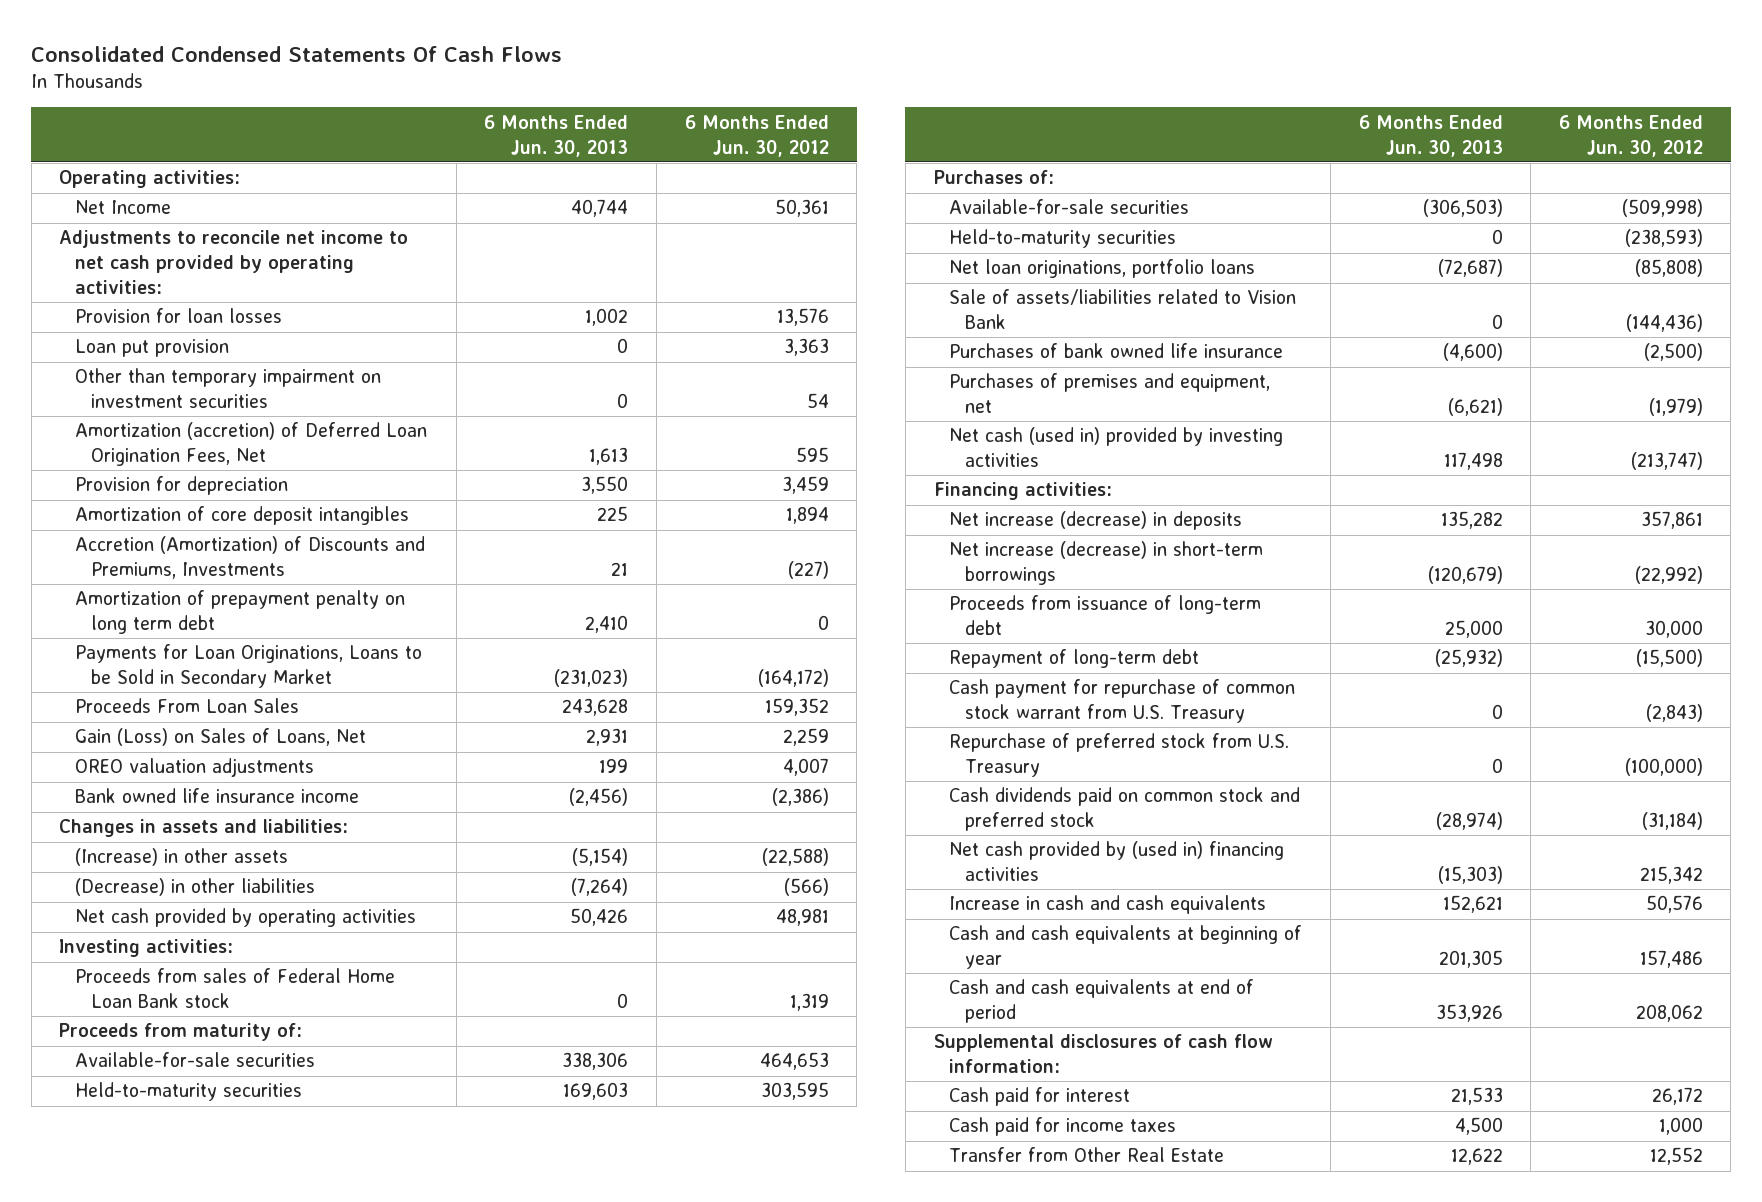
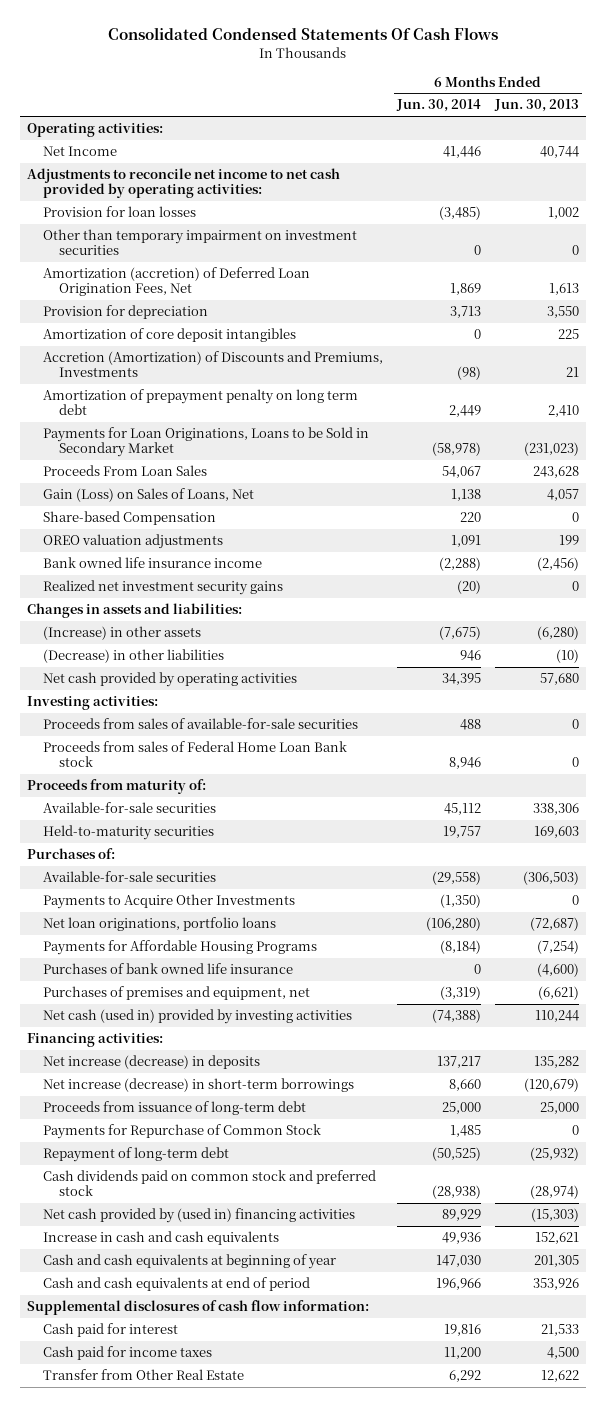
- | 6 Months Ended Jun. 30, 2013 | 6 Months Ended Jun. 30, 2012
+ | 6 Months Ended Jun. 30, 2014 | 6 Months Ended Jun. 30, 2013
- Loan put provision | 0 | 3,363
- Gain (Loss) on Sales of Loans, Net | 2,931 | 2,259
+ Gain (Loss) on Sales of Loans, Net | 1,138 | 4,057
+ Share-based Compensation | 220 | 0
+ Realized net investment security gains | (20) | 0
- (Increase) in other assets | (5,154) | (22,588)
- (Decrease) in other liabilities | (7,264) | (566)
- Net cash provided by operating activities | 50,426 | 48,981
+ (Increase) in other assets | (7,675) | (6,280)
+ (Decrease) in other liabilities | 946 | (10)
+ Net cash provided by operating activities | 34,395 | 57,680
+ Proceeds from sales of available-for-sale securities | 488 | 0
- Held-to-maturity securities | 0 | (238,593)
+ Payments to Acquire Other Investments | (1,350) | 0
- Sale of assets/liabilities related to Vision Bank | 0 | (144,436)
+ Payments for Affordable Housing Programs | (8,184) | (7,254)
- Net cash (used in) provided by investing activities | 117,498 | (213,747)
+ Net cash (used in) provided by investing activities | (74,388) | 110,244
+ Payments for Repurchase of Common Stock | 1,485 | 0
- Cash payment for repurchase of common stock warrant from U.S. Treasury | 0 | (2,843)
- Repurchase of preferred stock from U.S. Treasury | 0 | (100,000)

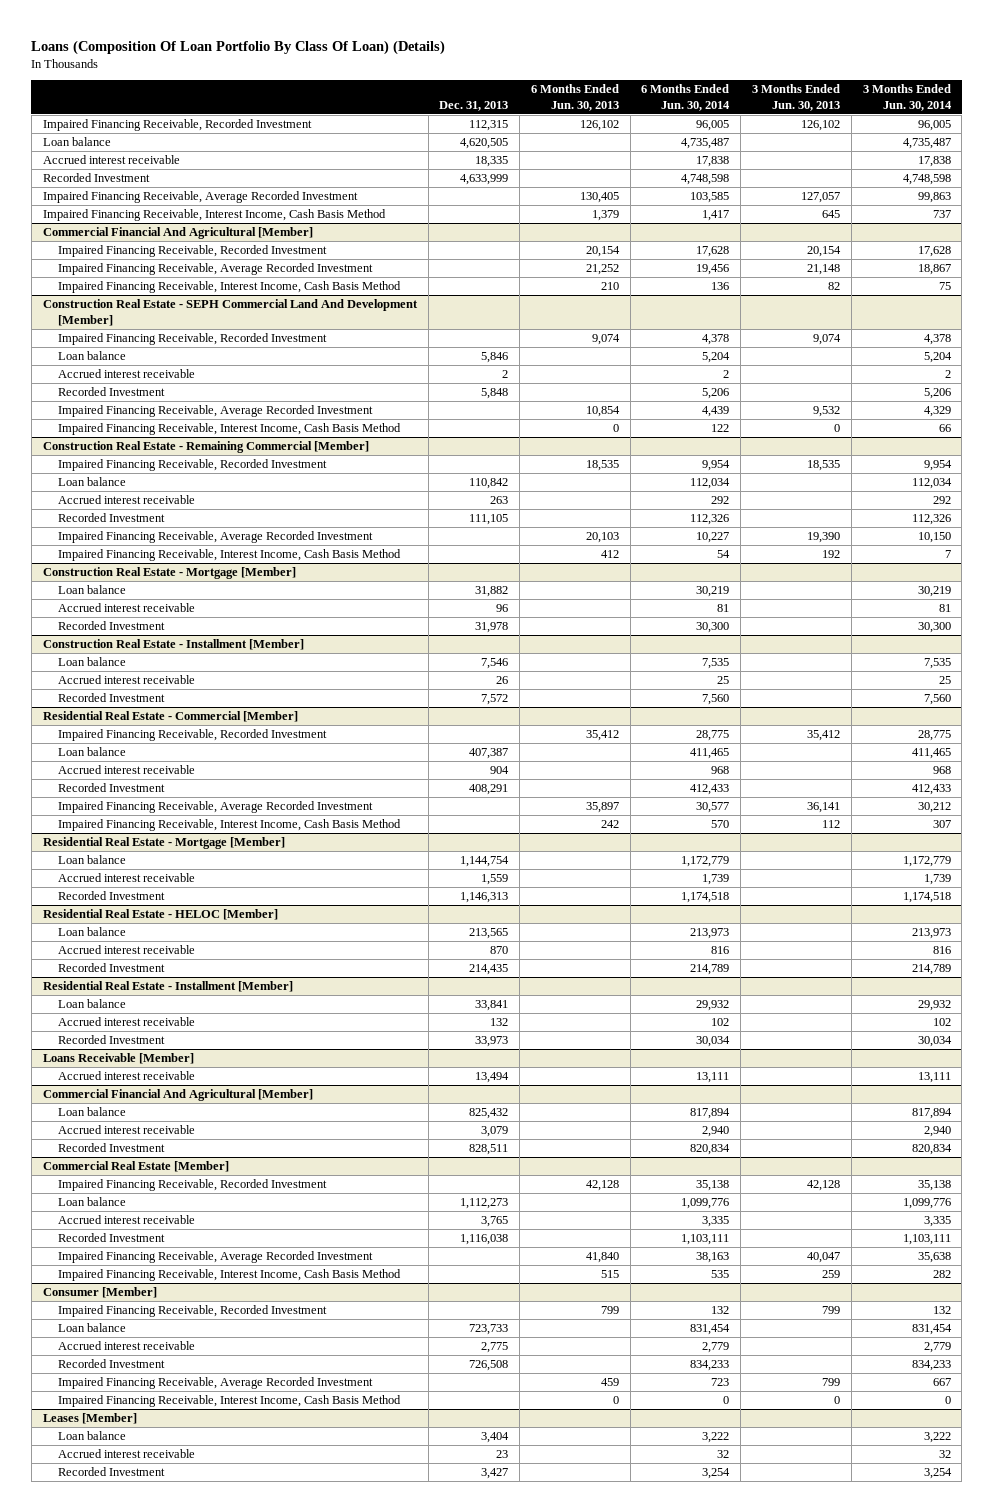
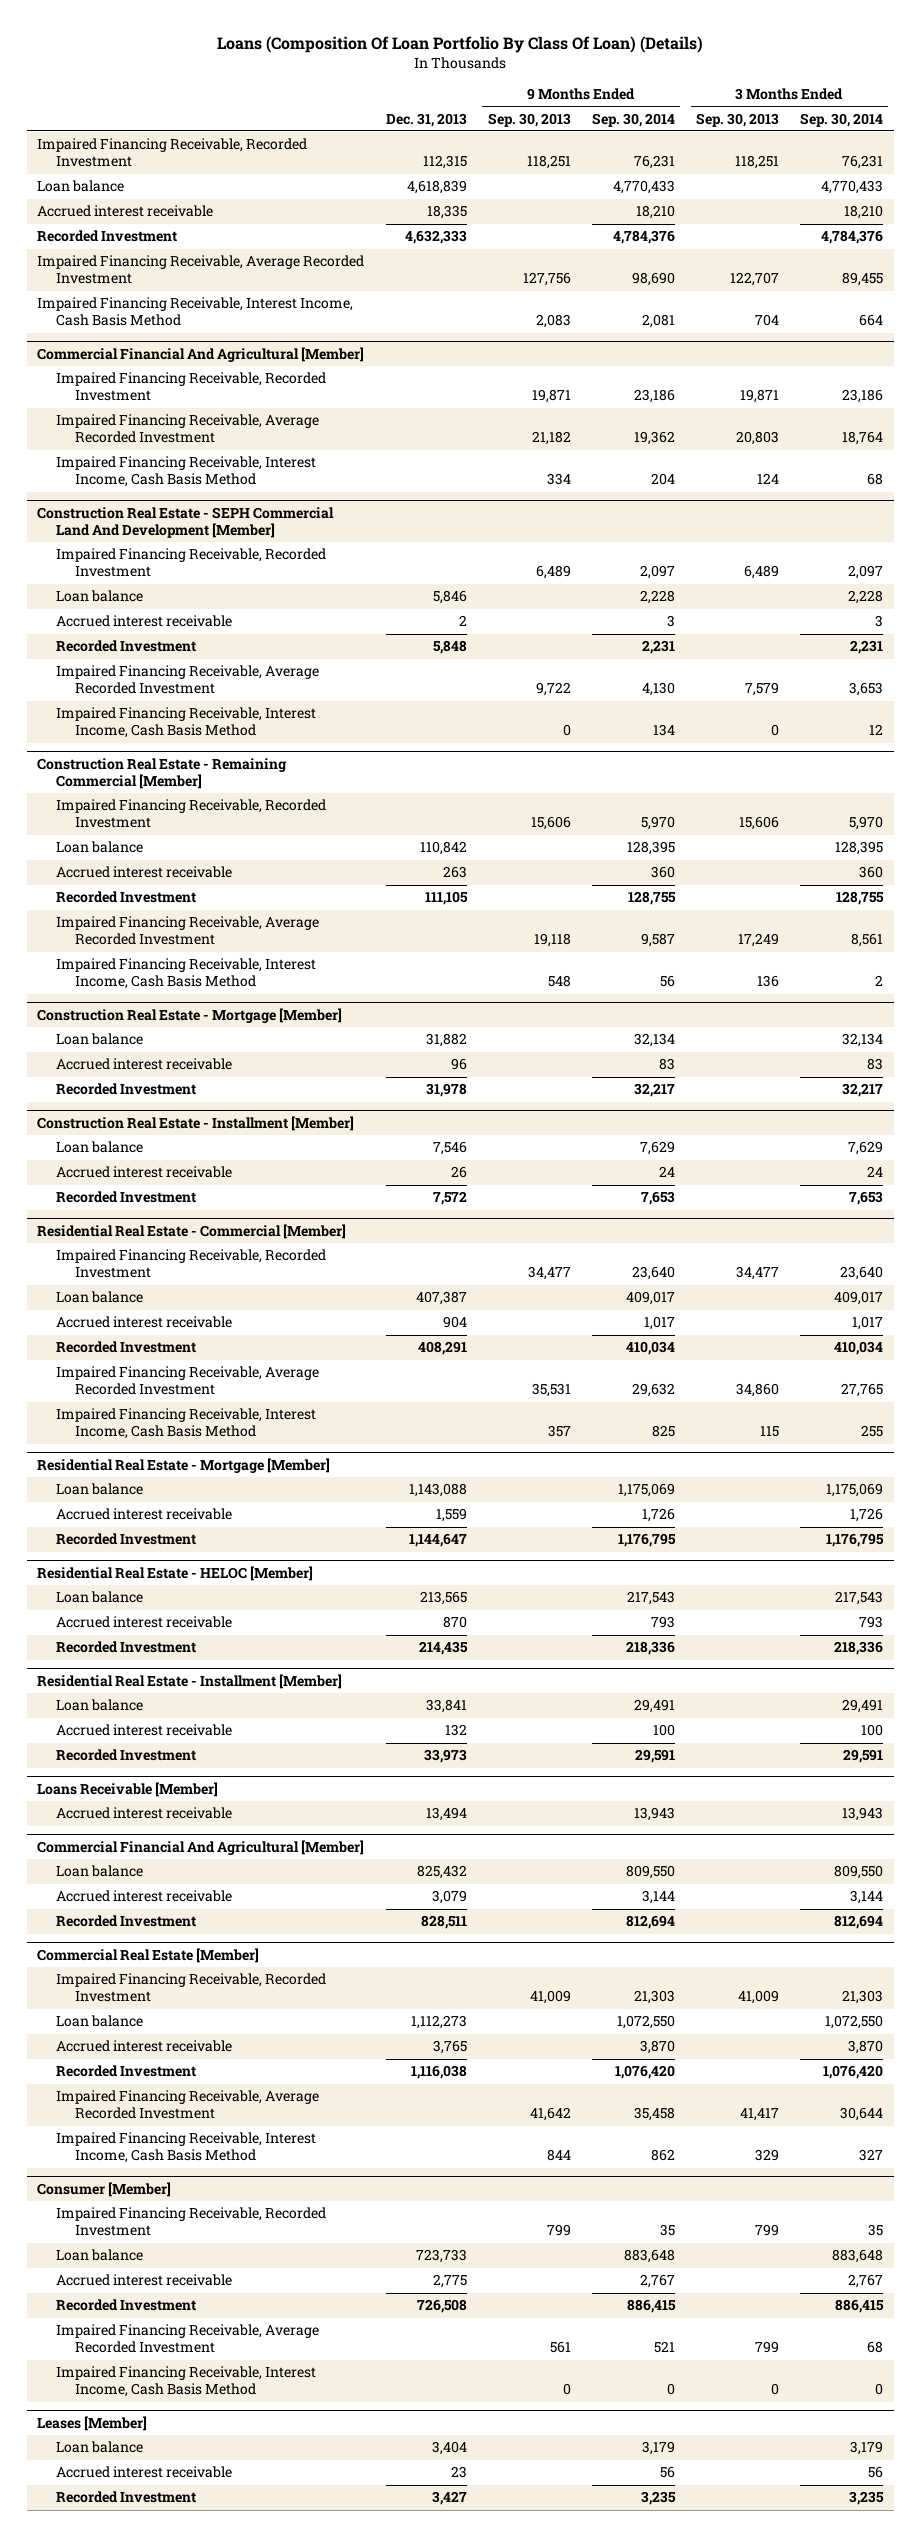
- | Dec. 31, 2013 | 6 Months Ended Jun. 30, 2013 | 6 Months Ended Jun. 30, 2014 | 3 Months Ended Jun. 30, 2013 | 3 Months Ended Jun. 30, 2014
+ | Dec. 31, 2013 | 9 Months Ended Sep. 30, 2013 | 9 Months Ended Sep. 30, 2014 | 3 Months Ended Sep. 30, 2013 | 3 Months Ended Sep. 30, 2014
- Loan balance | 4,620,505 | | 4,735,487 | | 4,735,487
+ Loan balance | 4,618,839 | | 4,770,433 | | 4,770,433
- Recorded Investment | 4,633,999 | | 4,748,598 | | 4,748,598
+ Recorded Investment | 4,632,333 | | 4,784,376 | | 4,784,376
@ Residential Real Estate - Mortgage [Member]
- Loan balance | 1,144,754 | | 1,172,779 | | 1,172,779
+ Loan balance | 1,143,088 | | 1,175,069 | | 1,175,069
- Recorded Investment | 1,146,313 | | 1,174,518 | | 1,174,518
+ Recorded Investment | 1,144,647 | | 1,176,795 | | 1,176,795

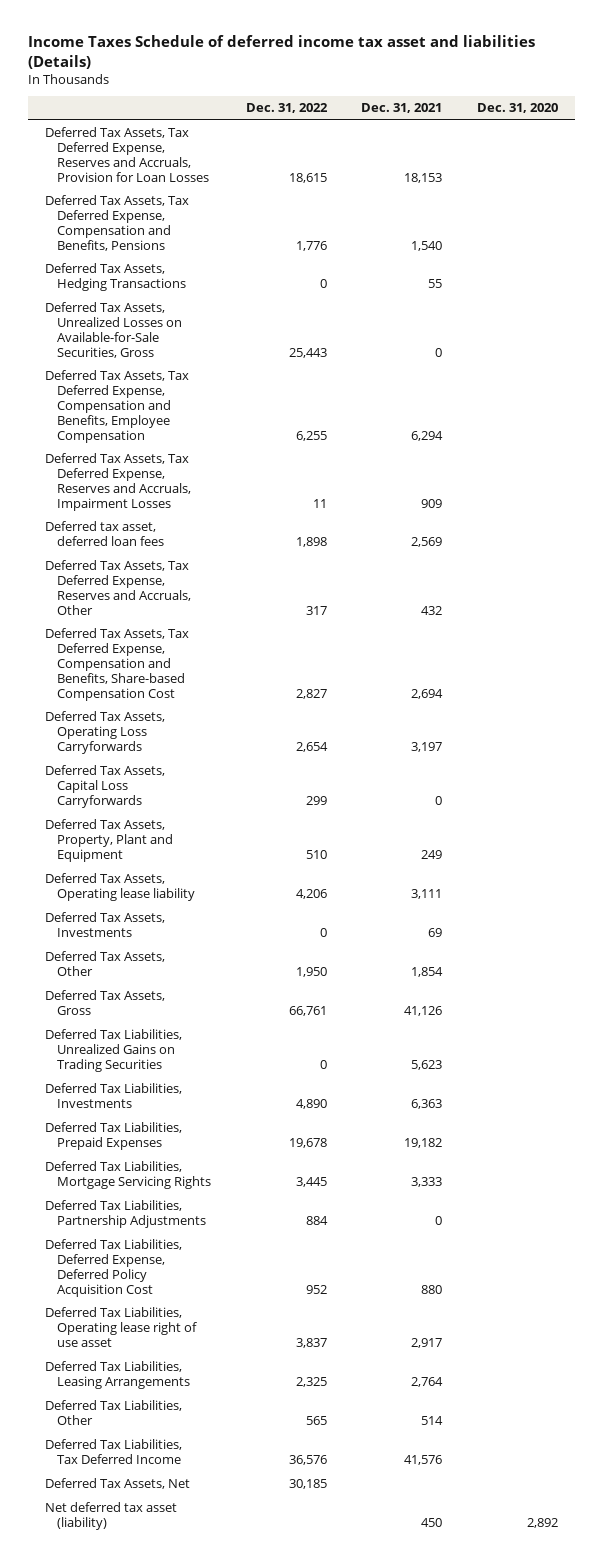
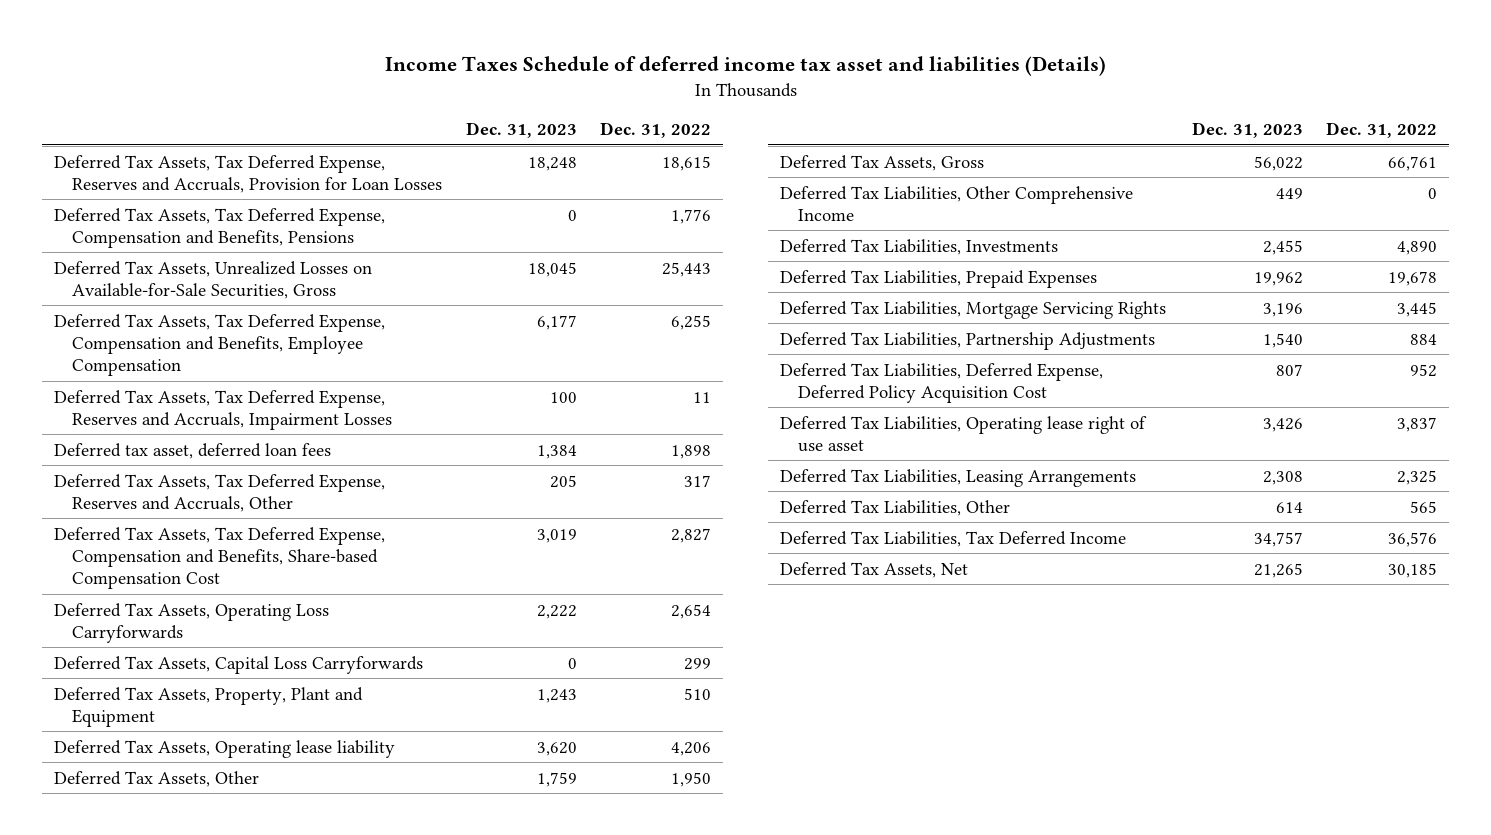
- | Dec. 31, 2022 | Dec. 31, 2021 | Dec. 31, 2020
+ | Dec. 31, 2023 | Dec. 31, 2022
- Deferred Tax Assets, Hedging Transactions | 0 | 55 |
- Deferred Tax Assets, Investments | 0 | 69 |
- Deferred Tax Liabilities, Unrealized Gains on Trading Securities | 0 | 5,623 |
+ Deferred Tax Liabilities, Other Comprehensive Income | 449 | 0
- Net deferred tax asset (liability) | | 450 | 2,892

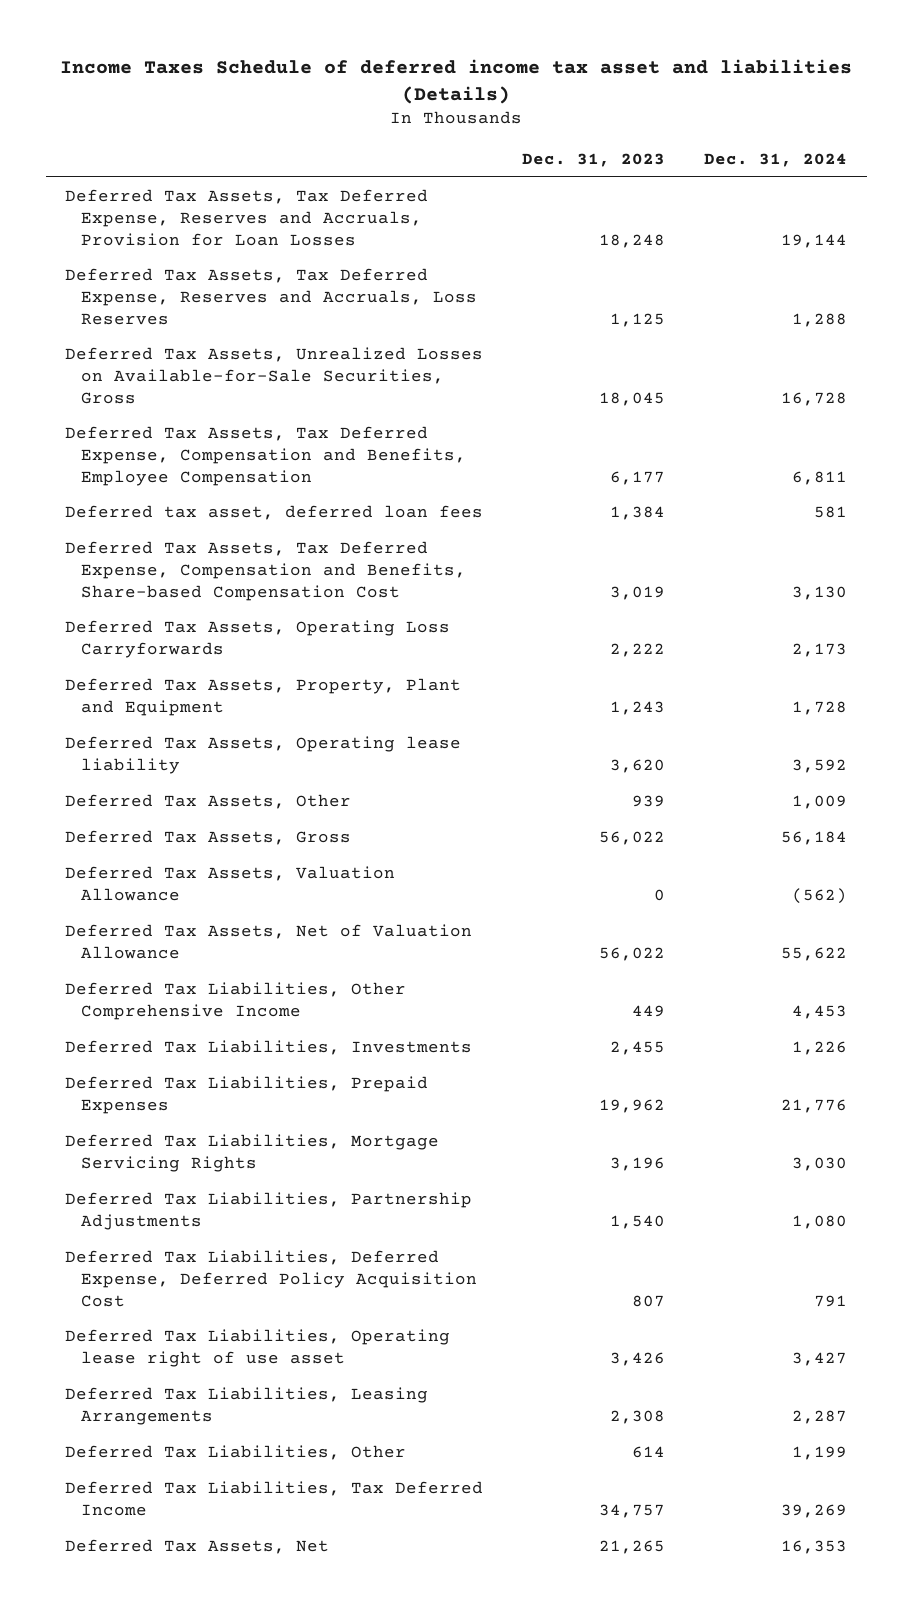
- | Dec. 31, 2023 | Dec. 31, 2022
+ | Dec. 31, 2023 | Dec. 31, 2024
- Deferred Tax Assets, Tax Deferred Expense, Compensation and Benefits, Pensions | 0 | 1,776
+ Deferred Tax Assets, Tax Deferred Expense, Reserves and Accruals, Loss Reserves | 1,125 | 1,288
- Deferred Tax Assets, Tax Deferred Expense, Reserves and Accruals, Impairment Losses | 100 | 11
- Deferred Tax Assets, Tax Deferred Expense, Reserves and Accruals, Other | 205 | 317
- Deferred Tax Assets, Capital Loss Carryforwards | 0 | 299
- Deferred Tax Assets, Other | 1,759 | 1,950
+ Deferred Tax Assets, Other | 939 | 1,009
+ Deferred Tax Assets, Valuation Allowance | 0 | (562)
+ Deferred Tax Assets, Net of Valuation Allowance | 56,022 | 55,622

